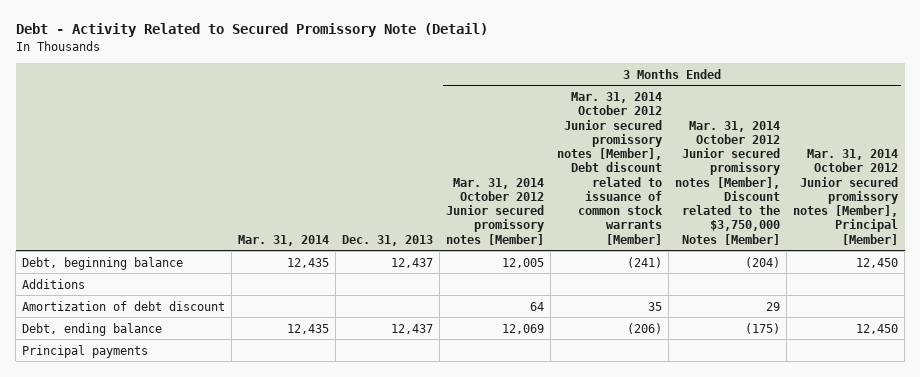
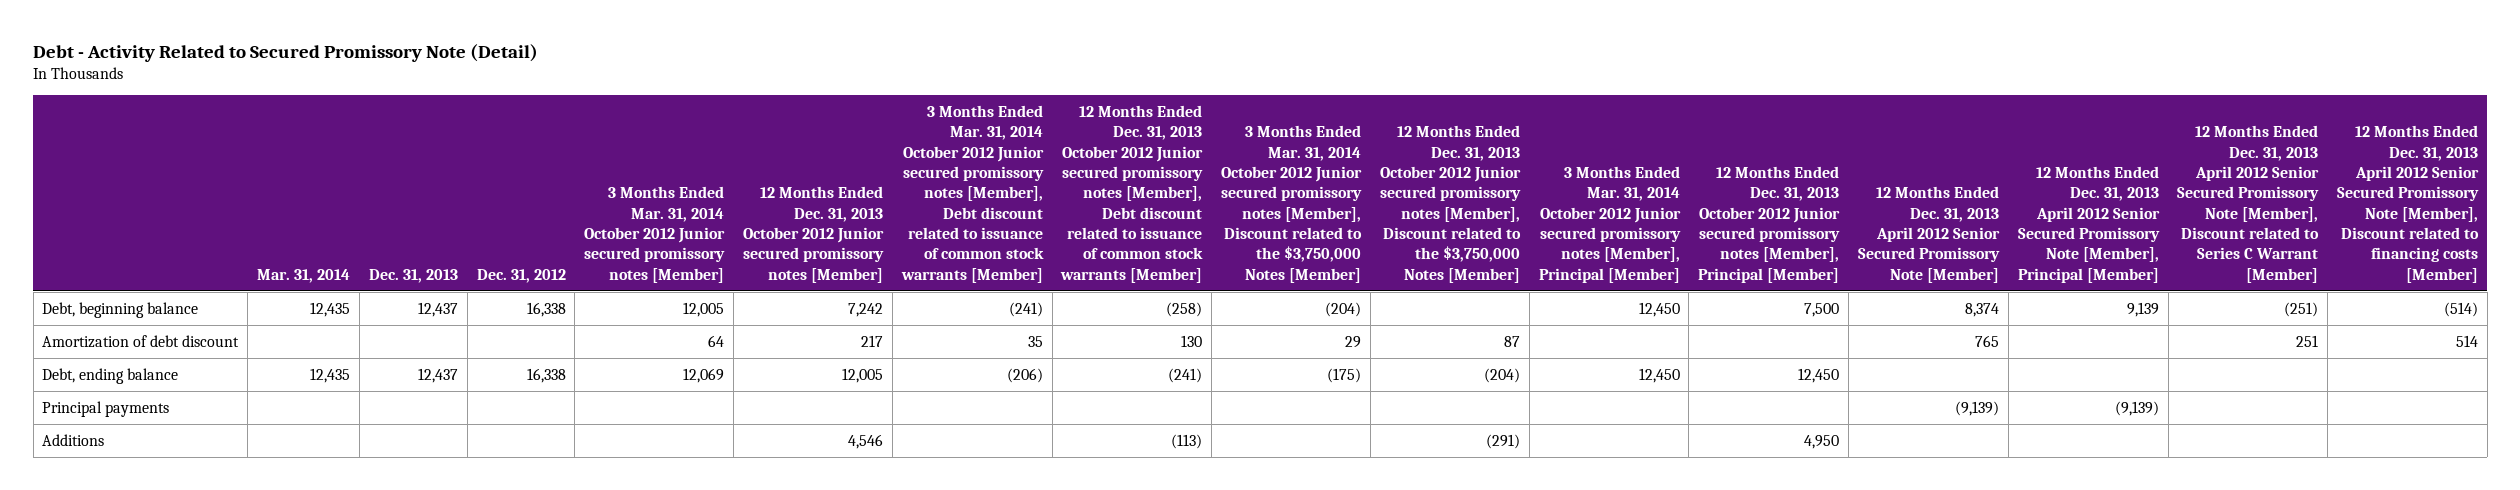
- | Mar. 31, 2014 | Dec. 31, 2013 | 3 Months Ended Mar. 31, 2014 October 2012 Junior secured promissory notes [Member] | 3 Months Ended Mar. 31, 2014 October 2012 Junior secured promissory notes [Member], Debt discount related to issuance of common stock warrants [Member] | 3 Months Ended Mar. 31, 2014 October 2012 Junior secured promissory notes [Member], Discount related to the $3,750,000 Notes [Member] | 3 Months Ended Mar. 31, 2014 October 2012 Junior secured promissory notes [Member], Principal [Member]
+ | Mar. 31, 2014 | Dec. 31, 2013 | Dec. 31, 2012 | 3 Months Ended Mar. 31, 2014 October 2012 Junior secured promissory notes [Member] | 12 Months Ended Dec. 31, 2013 October 2012 Junior secured promissory notes [Member] | 3 Months Ended Mar. 31, 2014 October 2012 Junior secured promissory notes [Member], Debt discount related to issuance of common stock warrants [Member] | 12 Months Ended Dec. 31, 2013 October 2012 Junior secured promissory notes [Member], Debt discount related to issuance of common stock warrants [Member] | 3 Months Ended Mar. 31, 2014 October 2012 Junior secured promissory notes [Member], Discount related to the $3,750,000 Notes [Member] | 12 Months Ended Dec. 31, 2013 October 2012 Junior secured promissory notes [Member], Discount related to the $3,750,000 Notes [Member] | 3 Months Ended Mar. 31, 2014 October 2012 Junior secured promissory notes [Member], Principal [Member] | 12 Months Ended Dec. 31, 2013 October 2012 Junior secured promissory notes [Member], Principal [Member] | 12 Months Ended Dec. 31, 2013 April 2012 Senior Secured Promissory Note [Member] | 12 Months Ended Dec. 31, 2013 April 2012 Senior Secured Promissory Note [Member], Principal [Member] | 12 Months Ended Dec. 31, 2013 April 2012 Senior Secured Promissory Note [Member], Discount related to Series C Warrant [Member] | 12 Months Ended Dec. 31, 2013 April 2012 Senior Secured Promissory Note [Member], Discount related to financing costs [Member]
moved down: Additions | | | | | 4,546 | | (113) | | (291) | | 4,950 | | | |

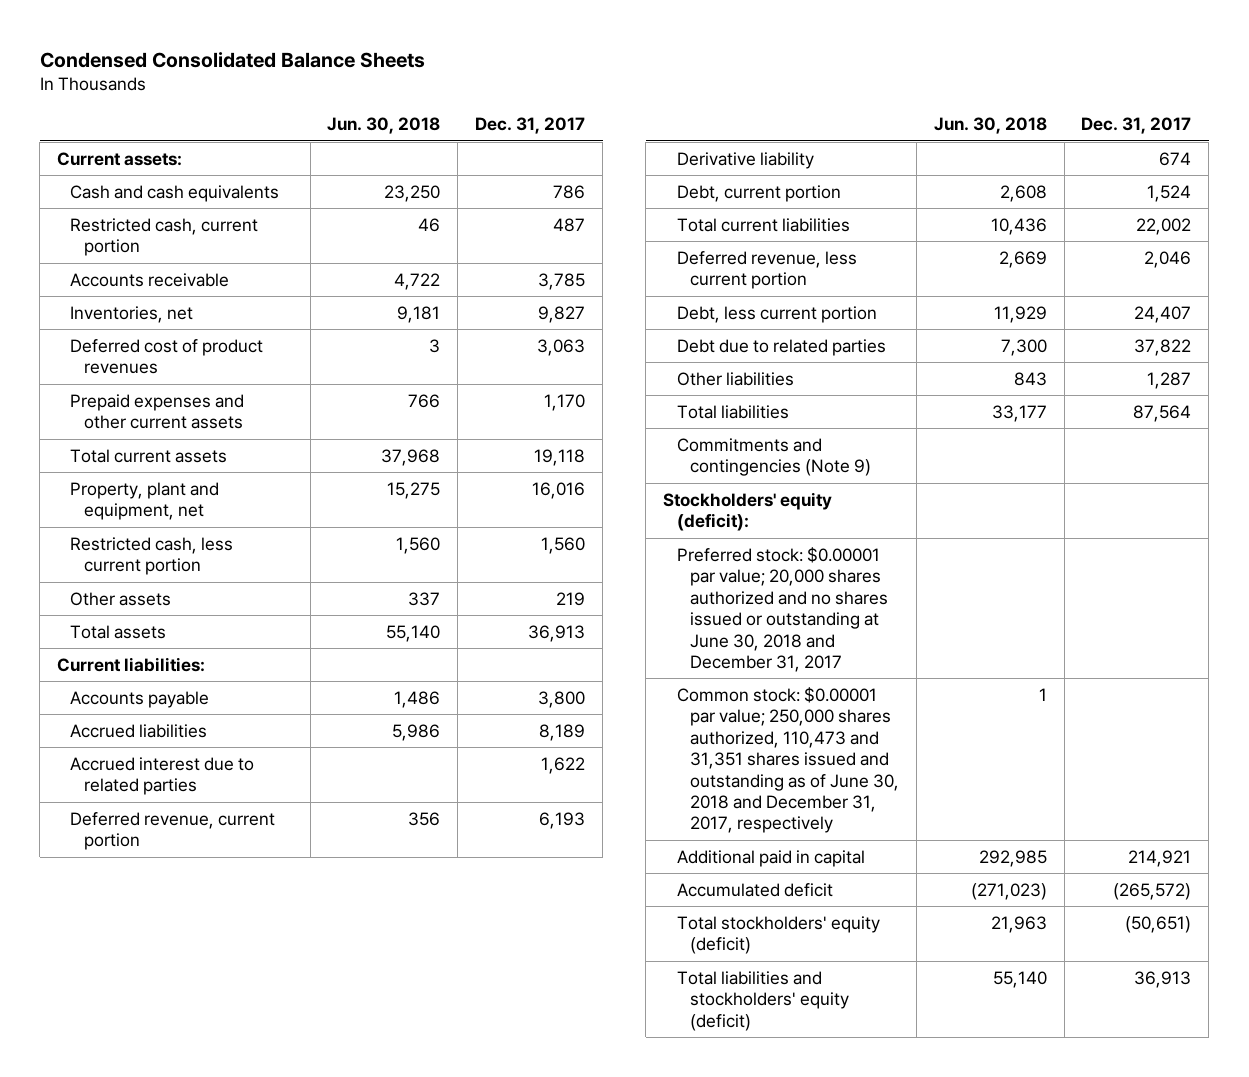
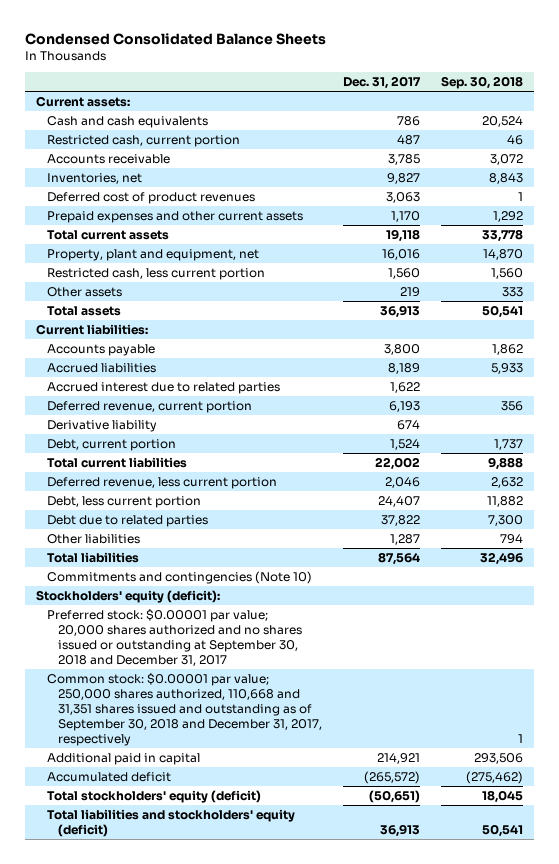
- | Jun. 30, 2018 | Dec. 31, 2017
+ | Dec. 31, 2017 | Sep. 30, 2018
- Commitments and contingencies (Note 9)
+ Commitments and contingencies (Note 10)
- Preferred stock: $0.00001 par value; 20,000 shares authorized and no shares issued or outstanding at June 30, 2018 and December 31, 2017
- Common stock: $0.00001 par value; 250,000 shares authorized, 110,473 and 31,351 shares issued and outstanding as of June 30, 2018 and December 31, 2017, respectively | 1 |
+ Preferred stock: $0.00001 par value; 20,000 shares authorized and no shares issued or outstanding at September 30, 2018 and December 31, 2017
+ Common stock: $0.00001 par value; 250,000 shares authorized, 110,668 and 31,351 shares issued and outstanding as of September 30, 2018 and December 31, 2017, respectively | | 1

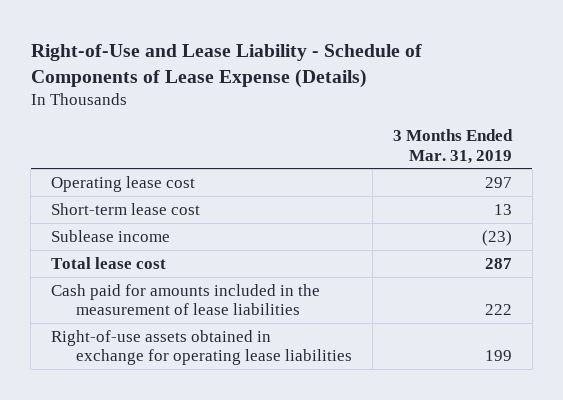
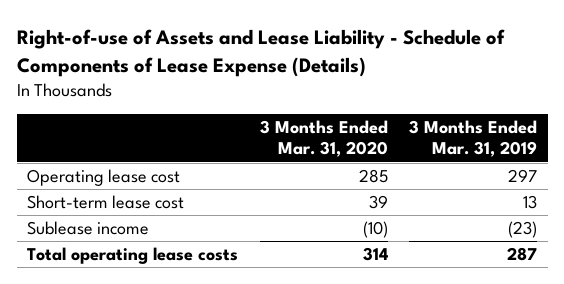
- Right-of-Use and Lease Liability - Schedule of Components of Lease Expense (Details)
+ Right-of-use of Assets and Lease Liability - Schedule of Components of Lease Expense (Details)
- | 3 Months Ended Mar. 31, 2019
+ | 3 Months Ended Mar. 31, 2020 | 3 Months Ended Mar. 31, 2019
- Total lease cost | 287
- Cash paid for amounts included in the measurement of lease liabilities | 222
- Right-of-use assets obtained in exchange for operating lease liabilities | 199
+ Total operating lease costs | 314 | 287

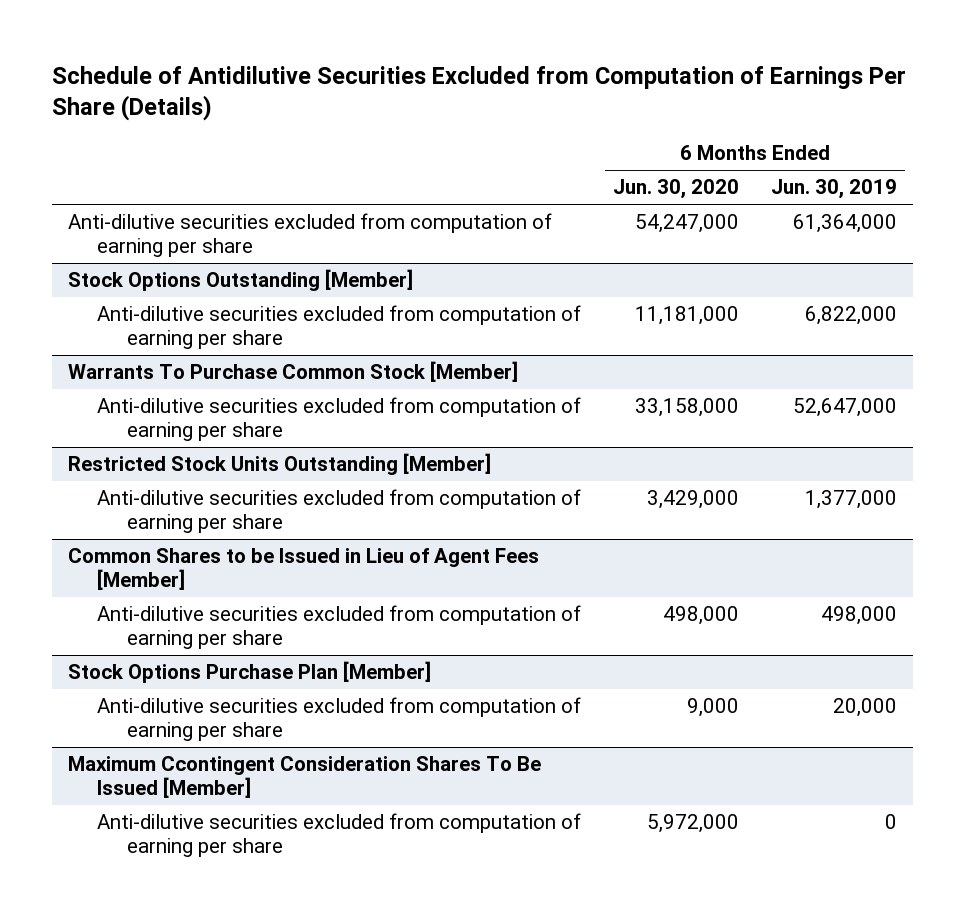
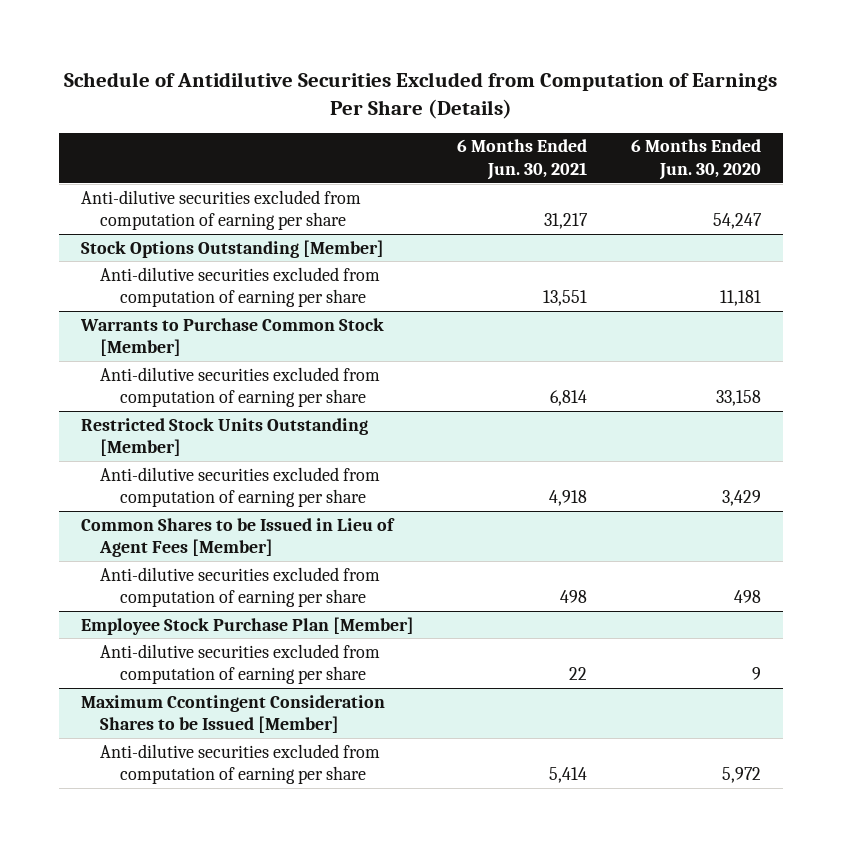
- | 6 Months Ended Jun. 30, 2020 | 6 Months Ended Jun. 30, 2019
+ | 6 Months Ended Jun. 30, 2021 | 6 Months Ended Jun. 30, 2020
- Anti-dilutive securities excluded from computation of earning per share | 54,247,000 | 61,364,000
+ Anti-dilutive securities excluded from computation of earning per share | 31,217 | 54,247
@ Stock Options Outstanding [Member]
- Anti-dilutive securities excluded from computation of earning per share | 11,181,000 | 6,822,000
- Warrants To Purchase Common Stock [Member]
- Anti-dilutive securities excluded from computation of earning per share | 33,158,000 | 52,647,000
@ Stock Options Outstanding [Member]
+ Anti-dilutive securities excluded from computation of earning per share | 13,551 | 11,181
+ Warrants to Purchase Common Stock [Member]
+ Anti-dilutive securities excluded from computation of earning per share | 6,814 | 33,158
@ Restricted Stock Units Outstanding [Member]
- Anti-dilutive securities excluded from computation of earning per share | 3,429,000 | 1,377,000
+ Anti-dilutive securities excluded from computation of earning per share | 4,918 | 3,429
@ Common Shares to be Issued in Lieu of Agent Fees [Member]
- Anti-dilutive securities excluded from computation of earning per share | 498,000 | 498,000
- Stock Options Purchase Plan [Member]
- Anti-dilutive securities excluded from computation of earning per share | 9,000 | 20,000
- Maximum Ccontingent Consideration Shares To Be Issued [Member]
- Anti-dilutive securities excluded from computation of earning per share | 5,972,000 | 0
@ Common Shares to be Issued in Lieu of Agent Fees [Member]
+ Anti-dilutive securities excluded from computation of earning per share | 498 | 498
+ Employee Stock Purchase Plan [Member]
+ Anti-dilutive securities excluded from computation of earning per share | 22 | 9
+ Maximum Ccontingent Consideration Shares to be Issued [Member]
+ Anti-dilutive securities excluded from computation of earning per share | 5,414 | 5,972

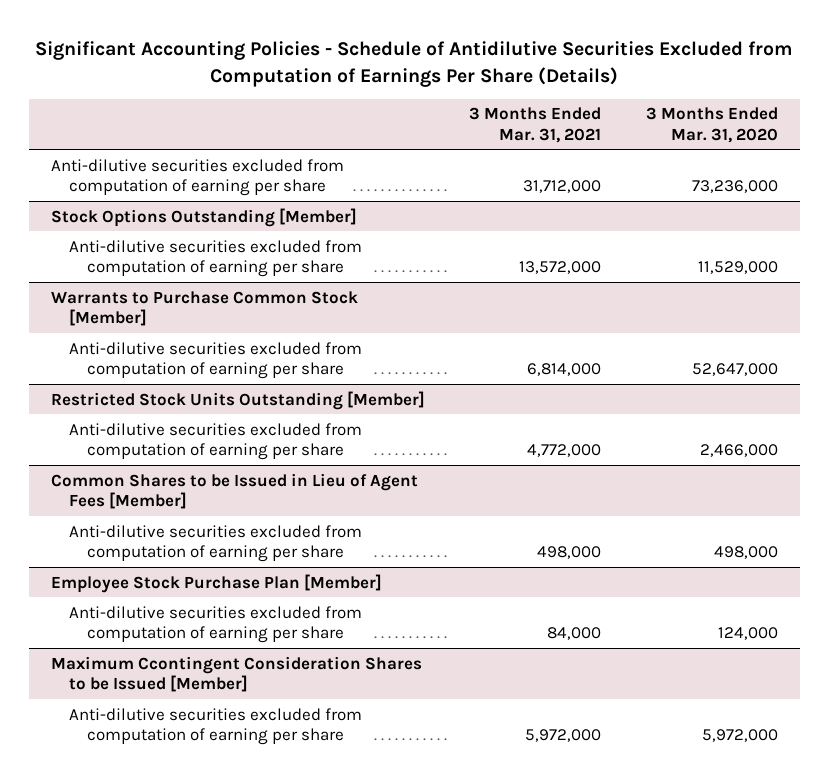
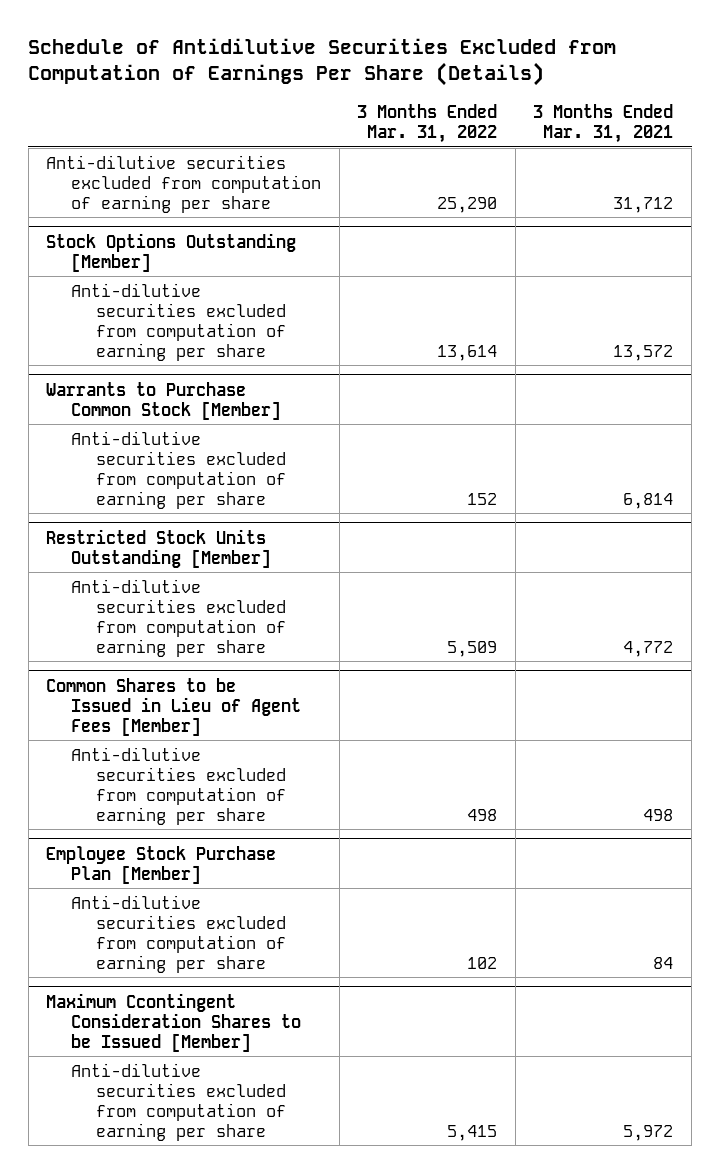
- Significant Accounting Policies - Schedule of Antidilutive Securities Excluded from Computation of Earnings Per Share (Details)
+ Schedule of Antidilutive Securities Excluded from Computation of Earnings Per Share (Details)
- | 3 Months Ended Mar. 31, 2021 | 3 Months Ended Mar. 31, 2020
+ | 3 Months Ended Mar. 31, 2022 | 3 Months Ended Mar. 31, 2021
- Anti-dilutive securities excluded from computation of earning per share | 31,712,000 | 73,236,000
+ Anti-dilutive securities excluded from computation of earning per share | 25,290 | 31,712
@ Stock Options Outstanding [Member]
- Anti-dilutive securities excluded from computation of earning per share | 13,572,000 | 11,529,000
+ Anti-dilutive securities excluded from computation of earning per share | 13,614 | 13,572
@ Warrants to Purchase Common Stock [Member]
- Anti-dilutive securities excluded from computation of earning per share | 6,814,000 | 52,647,000
+ Anti-dilutive securities excluded from computation of earning per share | 152 | 6,814
@ Restricted Stock Units Outstanding [Member]
- Anti-dilutive securities excluded from computation of earning per share | 4,772,000 | 2,466,000
+ Anti-dilutive securities excluded from computation of earning per share | 5,509 | 4,772
@ Common Shares to be Issued in Lieu of Agent Fees [Member]
- Anti-dilutive securities excluded from computation of earning per share | 498,000 | 498,000
+ Anti-dilutive securities excluded from computation of earning per share | 498 | 498
@ Employee Stock Purchase Plan [Member]
- Anti-dilutive securities excluded from computation of earning per share | 84,000 | 124,000
+ Anti-dilutive securities excluded from computation of earning per share | 102 | 84
@ Maximum Ccontingent Consideration Shares to be Issued [Member]
- Anti-dilutive securities excluded from computation of earning per share | 5,972,000 | 5,972,000
+ Anti-dilutive securities excluded from computation of earning per share | 5,415 | 5,972

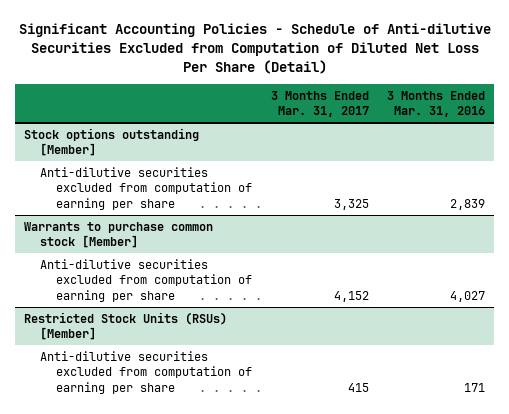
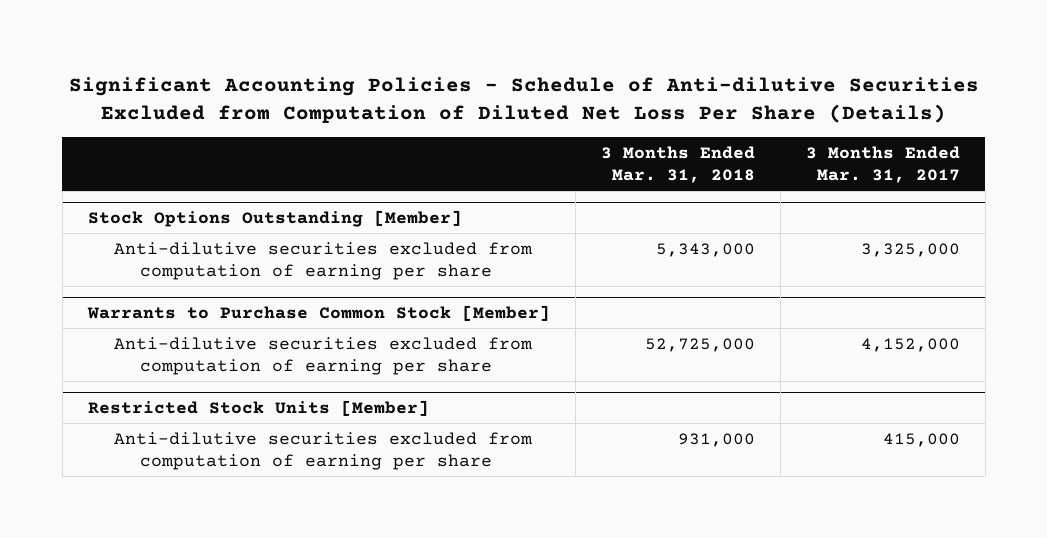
- Significant Accounting Policies - Schedule of Anti-dilutive Securities Excluded from Computation of Diluted Net Loss Per Share (Detail)
+ Significant Accounting Policies - Schedule of Anti-dilutive Securities Excluded from Computation of Diluted Net Loss Per Share (Details)
- | 3 Months Ended Mar. 31, 2017 | 3 Months Ended Mar. 31, 2016
+ | 3 Months Ended Mar. 31, 2018 | 3 Months Ended Mar. 31, 2017
- Stock options outstanding [Member]
- Anti-dilutive securities excluded from computation of earning per share | 3,325 | 2,839
- Warrants to purchase common stock [Member]
- Anti-dilutive securities excluded from computation of earning per share | 4,152 | 4,027
- Restricted Stock Units (RSUs) [Member]
- Anti-dilutive securities excluded from computation of earning per share | 415 | 171
+ Stock Options Outstanding [Member]
+ Anti-dilutive securities excluded from computation of earning per share | 5,343,000 | 3,325,000
+ Warrants to Purchase Common Stock [Member]
+ Anti-dilutive securities excluded from computation of earning per share | 52,725,000 | 4,152,000
+ Restricted Stock Units [Member]
+ Anti-dilutive securities excluded from computation of earning per share | 931,000 | 415,000

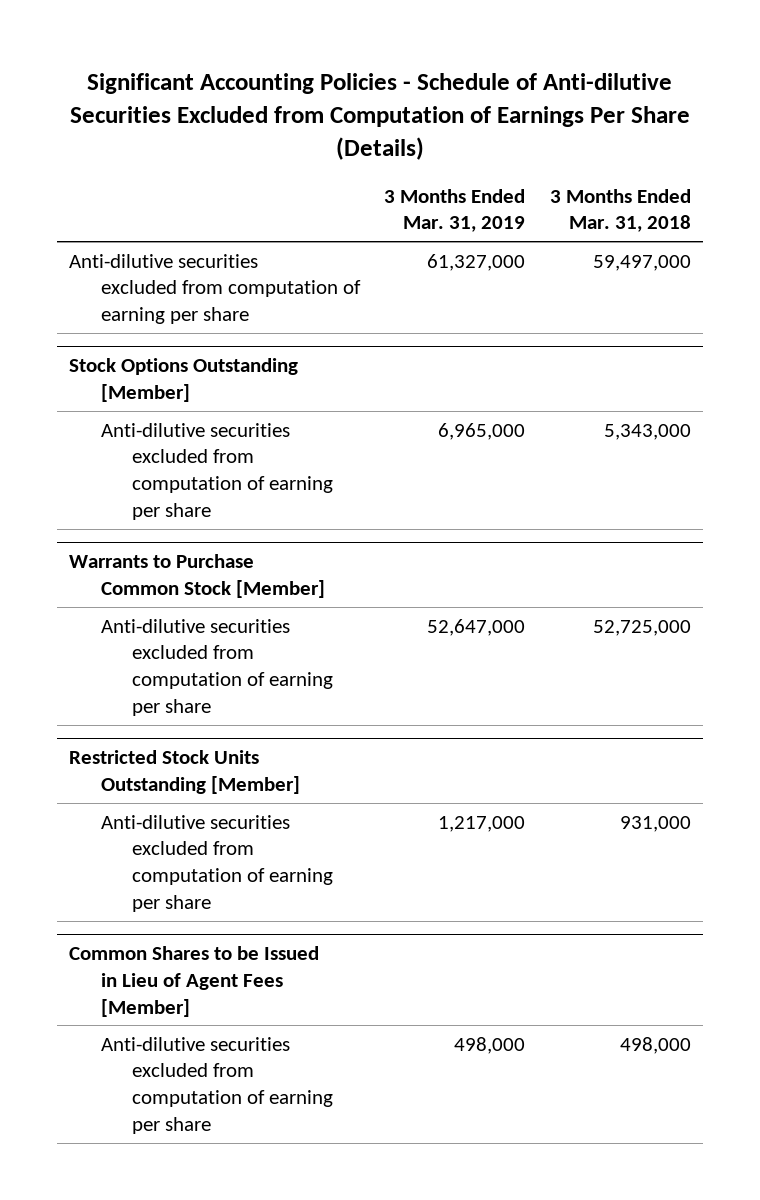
- Significant Accounting Policies - Schedule of Anti-dilutive Securities Excluded from Computation of Diluted Net Loss Per Share (Details)
+ Significant Accounting Policies - Schedule of Anti-dilutive Securities Excluded from Computation of Earnings Per Share (Details)
- | 3 Months Ended Mar. 31, 2018 | 3 Months Ended Mar. 31, 2017
+ | 3 Months Ended Mar. 31, 2019 | 3 Months Ended Mar. 31, 2018
+ Anti-dilutive securities excluded from computation of earning per share | 61,327,000 | 59,497,000
- Restricted Stock Units [Member]
+ Restricted Stock Units Outstanding [Member]
+ Common Shares to be Issued in Lieu of Agent Fees [Member]
+ Anti-dilutive securities excluded from computation of earning per share | 498,000 | 498,000

